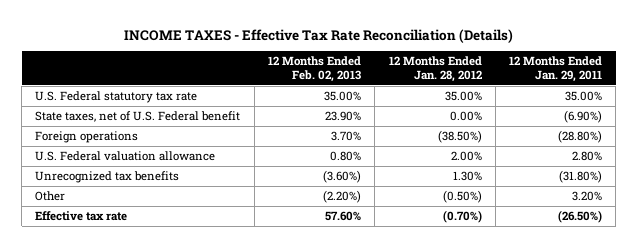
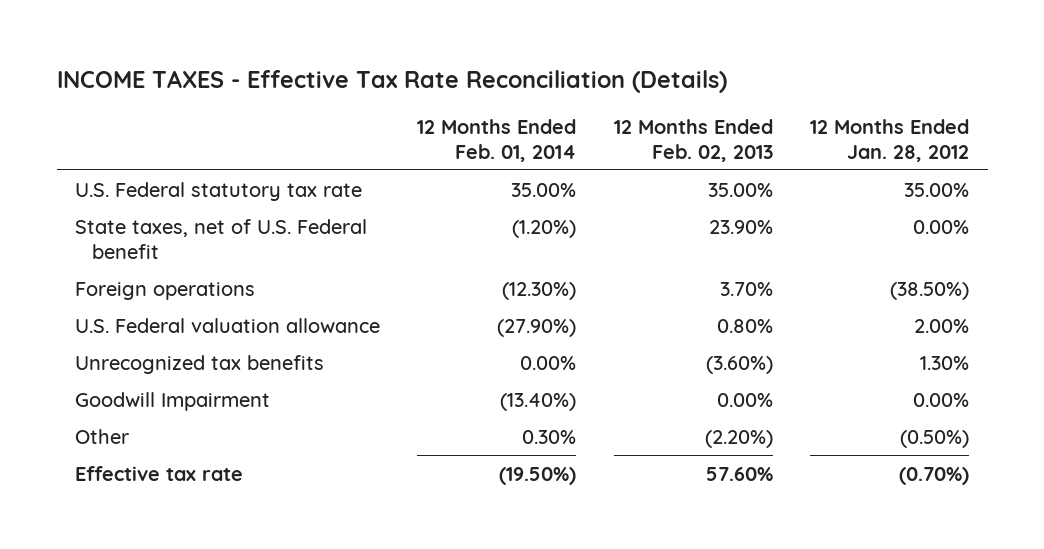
- | 12 Months Ended Feb. 02, 2013 | 12 Months Ended Jan. 28, 2012 | 12 Months Ended Jan. 29, 2011
+ | 12 Months Ended Feb. 01, 2014 | 12 Months Ended Feb. 02, 2013 | 12 Months Ended Jan. 28, 2012
+ Goodwill Impairment | (13.40%) | 0.00% | 0.00%

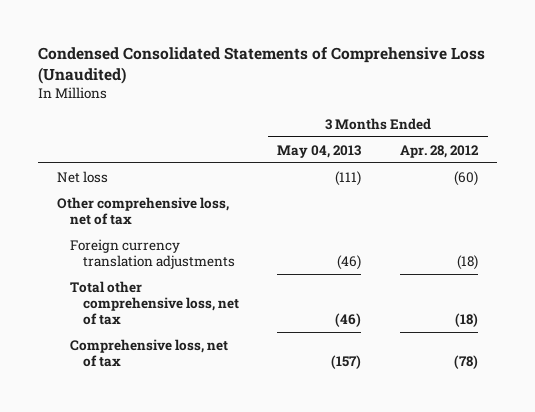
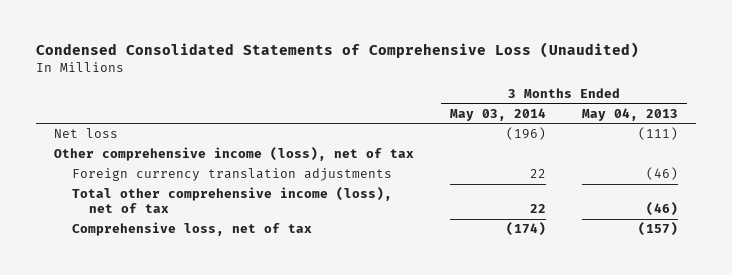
- | 3 Months Ended May 04, 2013 | 3 Months Ended Apr. 28, 2012
+ | 3 Months Ended May 03, 2014 | 3 Months Ended May 04, 2013
- Other comprehensive loss, net of tax
+ Other comprehensive income (loss), net of tax
- Total other comprehensive loss, net of tax | (46) | (18)
+ Total other comprehensive income (loss), net of tax | 22 | (46)

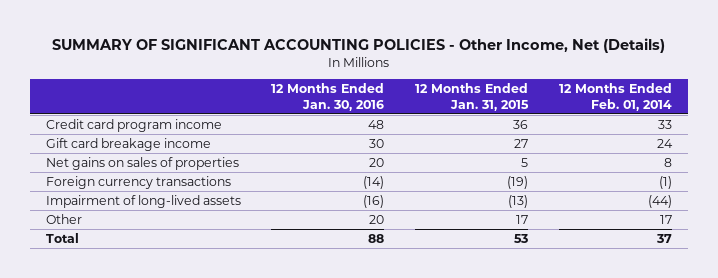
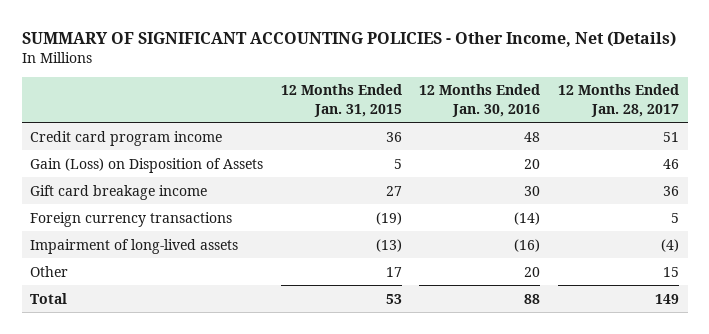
- | 12 Months Ended Jan. 30, 2016 | 12 Months Ended Jan. 31, 2015 | 12 Months Ended Feb. 01, 2014
+ | 12 Months Ended Jan. 31, 2015 | 12 Months Ended Jan. 30, 2016 | 12 Months Ended Jan. 28, 2017
+ Gain (Loss) on Disposition of Assets | 5 | 20 | 46
- Net gains on sales of properties | 20 | 5 | 8

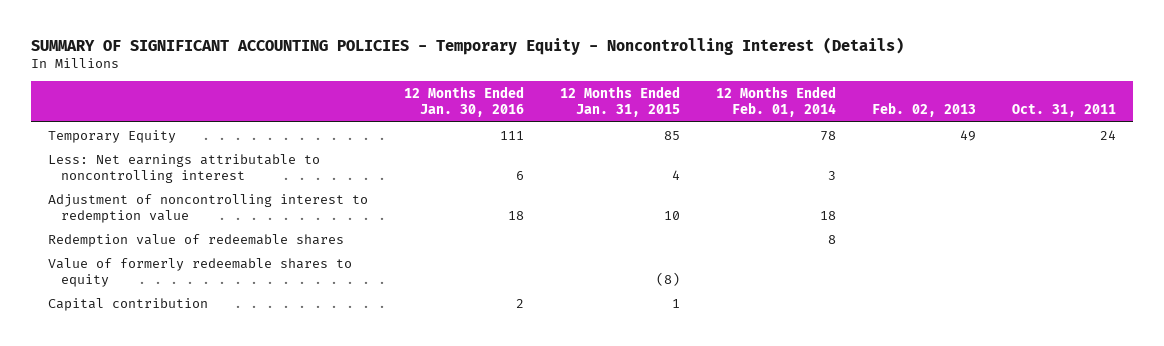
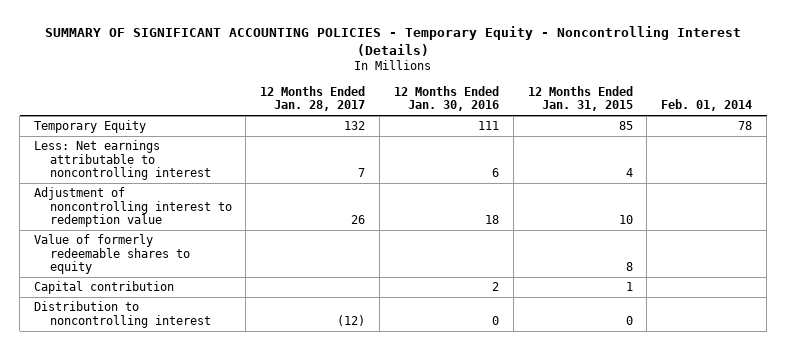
- | 12 Months Ended Jan. 30, 2016 | 12 Months Ended Jan. 31, 2015 | 12 Months Ended Feb. 01, 2014 | Feb. 02, 2013 | Oct. 31, 2011
+ | 12 Months Ended Jan. 28, 2017 | 12 Months Ended Jan. 30, 2016 | 12 Months Ended Jan. 31, 2015 | Feb. 01, 2014
- Redemption value of redeemable shares | | | 8 | |
- Value of formerly redeemable shares to equity | | (8) | | |
+ Value of formerly redeemable shares to equity | | | 8 |
+ Distribution to noncontrolling interest | (12) | 0 | 0 |

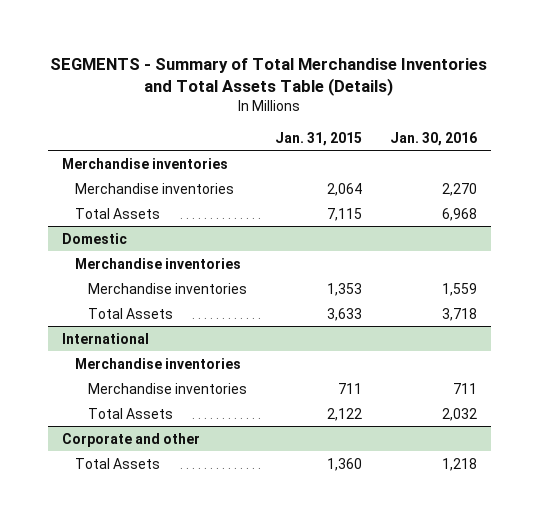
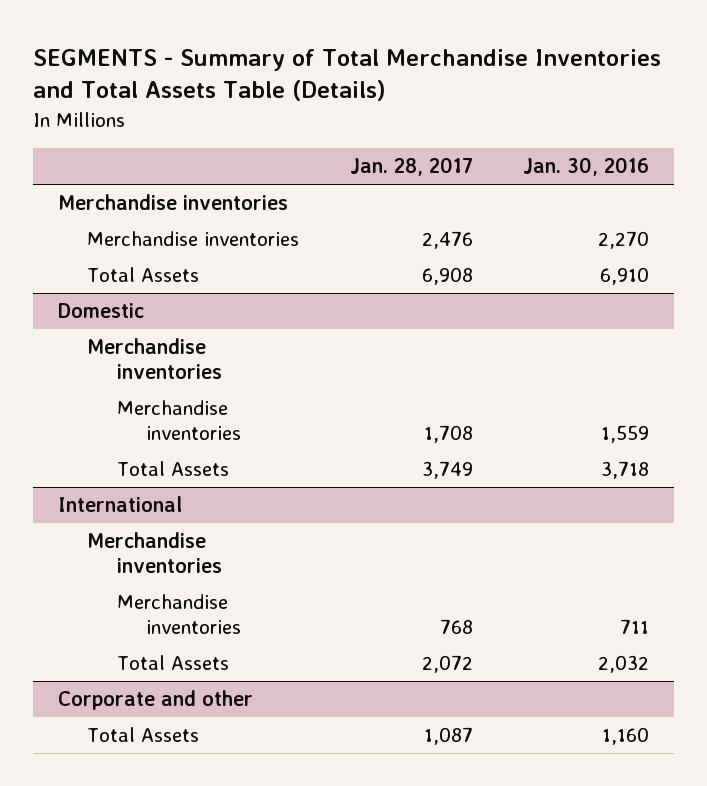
- | Jan. 31, 2015 | Jan. 30, 2016
+ | Jan. 28, 2017 | Jan. 30, 2016
- Total Assets | 7,115 | 6,968
+ Total Assets | 6,908 | 6,910
@ Corporate and other
- Total Assets | 1,360 | 1,218
+ Total Assets | 1,087 | 1,160

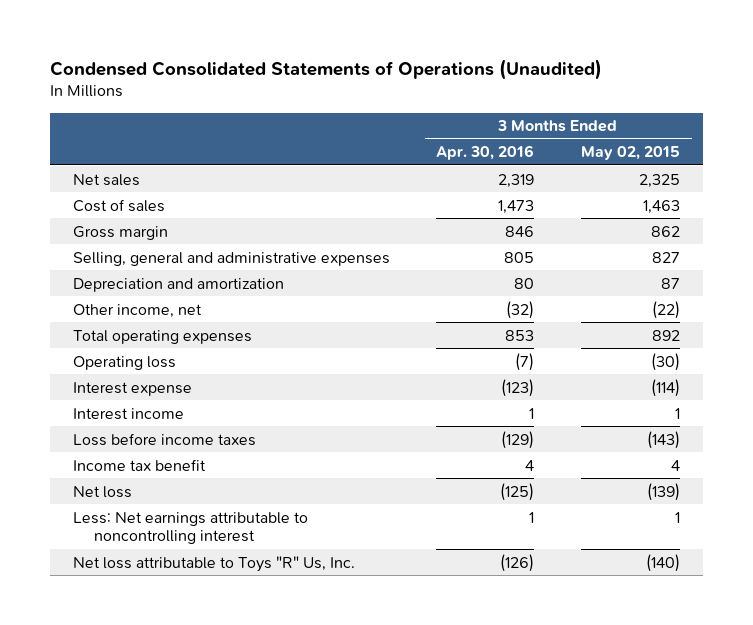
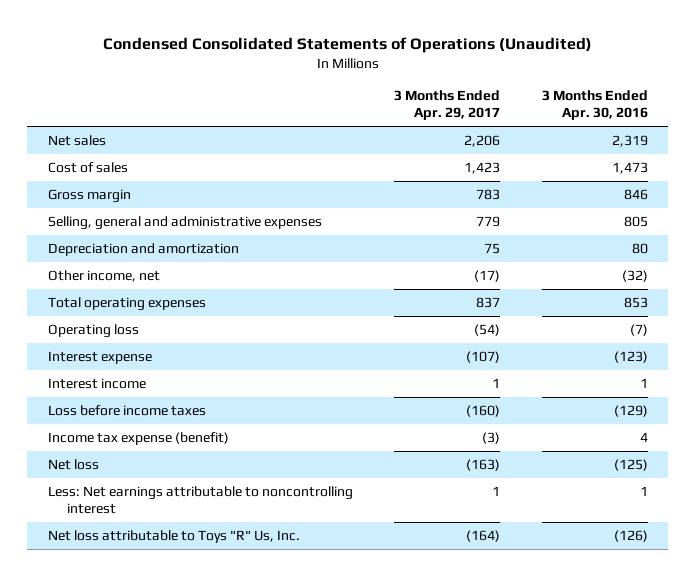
- | 3 Months Ended Apr. 30, 2016 | 3 Months Ended May 02, 2015
+ | 3 Months Ended Apr. 29, 2017 | 3 Months Ended Apr. 30, 2016
- Income tax benefit | 4 | 4
+ Income tax expense (benefit) | (3) | 4

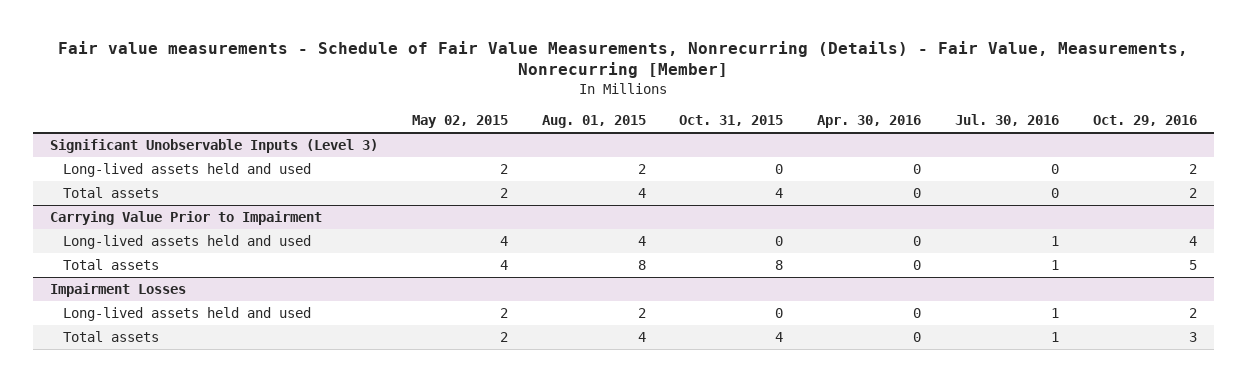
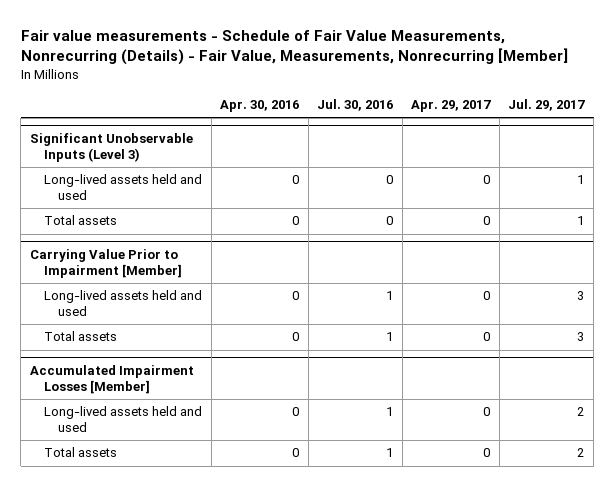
- | May 02, 2015 | Aug. 01, 2015 | Oct. 31, 2015 | Apr. 30, 2016 | Jul. 30, 2016 | Oct. 29, 2016
+ | Apr. 30, 2016 | Jul. 30, 2016 | Apr. 29, 2017 | Jul. 29, 2017
- Carrying Value Prior to Impairment
+ Carrying Value Prior to Impairment [Member]
- Impairment Losses
+ Accumulated Impairment Losses [Member]

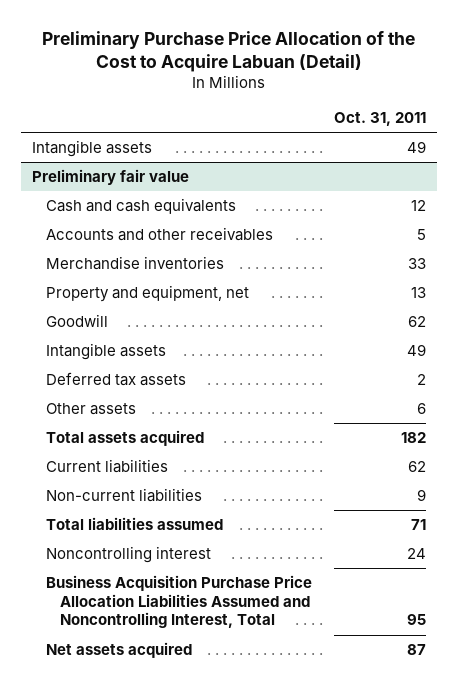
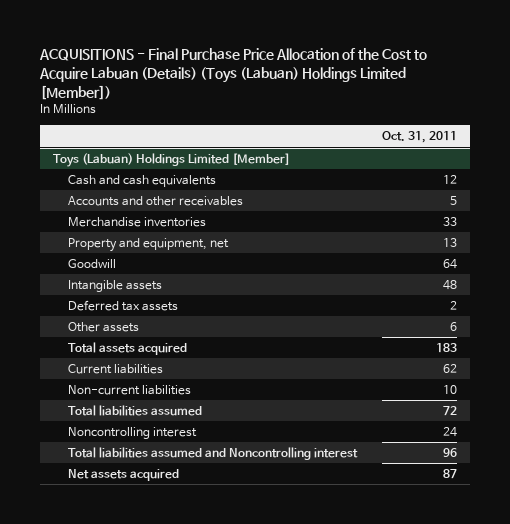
- Preliminary Purchase Price Allocation of the Cost to Acquire Labuan (Detail)
+ ACQUISITIONS - Final Purchase Price Allocation of the Cost to Acquire Labuan (Details) (Toys (Labuan) Holdings Limited [Member])
- Intangible assets | 49
- Preliminary fair value
+ Toys (Labuan) Holdings Limited [Member]
- Goodwill | 62
- Intangible assets | 49
+ Goodwill | 64
+ Intangible assets | 48
- Total assets acquired | 182
+ Total assets acquired | 183
- Non-current liabilities | 9
- Total liabilities assumed | 71
+ Non-current liabilities | 10
+ Total liabilities assumed | 72
- Business Acquisition Purchase Price Allocation Liabilities Assumed and Noncontrolling Interest, Total | 95
+ Total liabilities assumed and Noncontrolling interest | 96

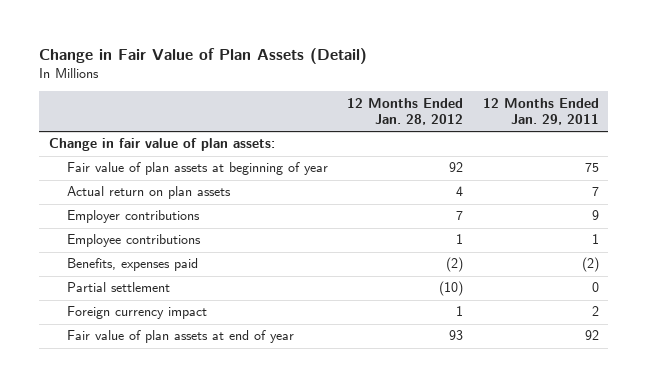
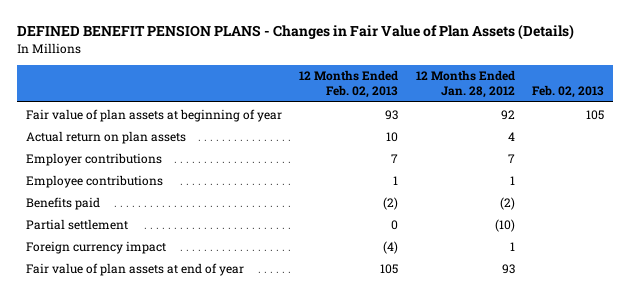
- Change in Fair Value of Plan Assets (Detail)
+ DEFINED BENEFIT PENSION PLANS - Changes in Fair Value of Plan Assets (Details)
- | 12 Months Ended Jan. 28, 2012 | 12 Months Ended Jan. 29, 2011
+ | 12 Months Ended Feb. 02, 2013 | 12 Months Ended Jan. 28, 2012 | Feb. 02, 2013
- Change in fair value of plan assets:
- Benefits, expenses paid | (2) | (2)
+ Benefits paid | (2) | (2) |

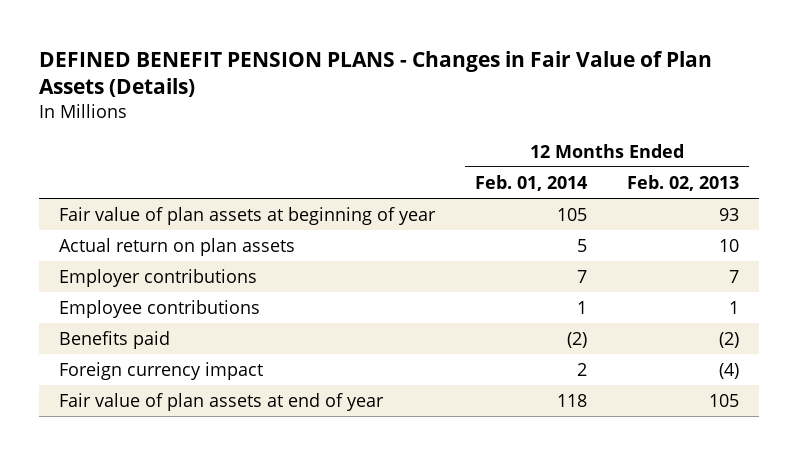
- | 12 Months Ended Feb. 02, 2013 | 12 Months Ended Jan. 28, 2012 | Feb. 02, 2013
+ | 12 Months Ended Feb. 01, 2014 | 12 Months Ended Feb. 02, 2013
- Partial settlement | 0 | (10) |

